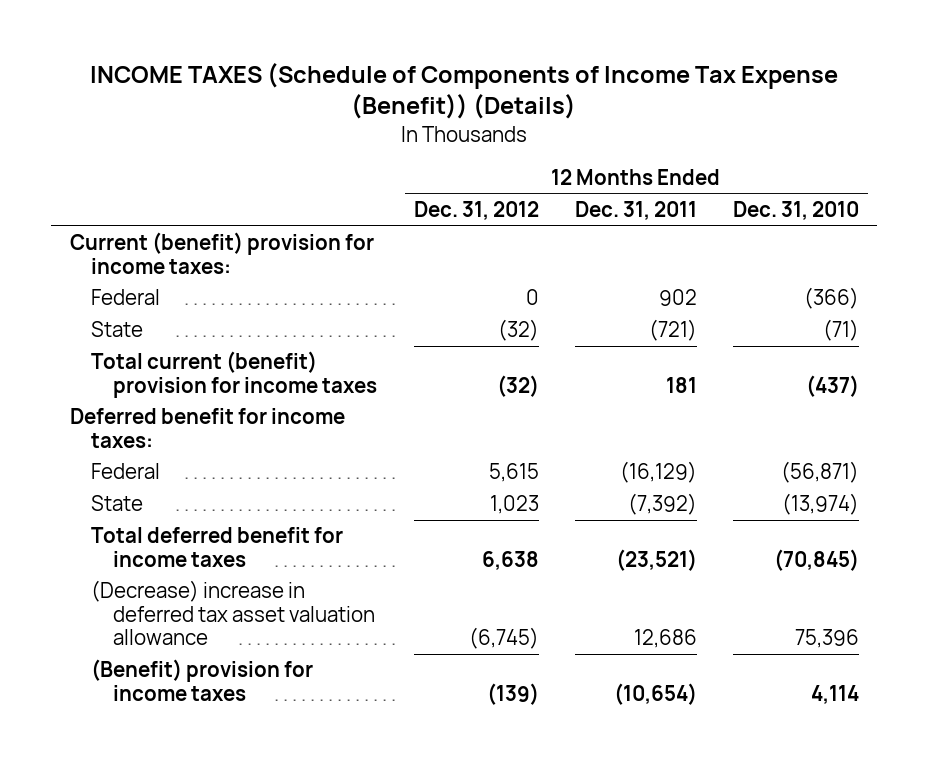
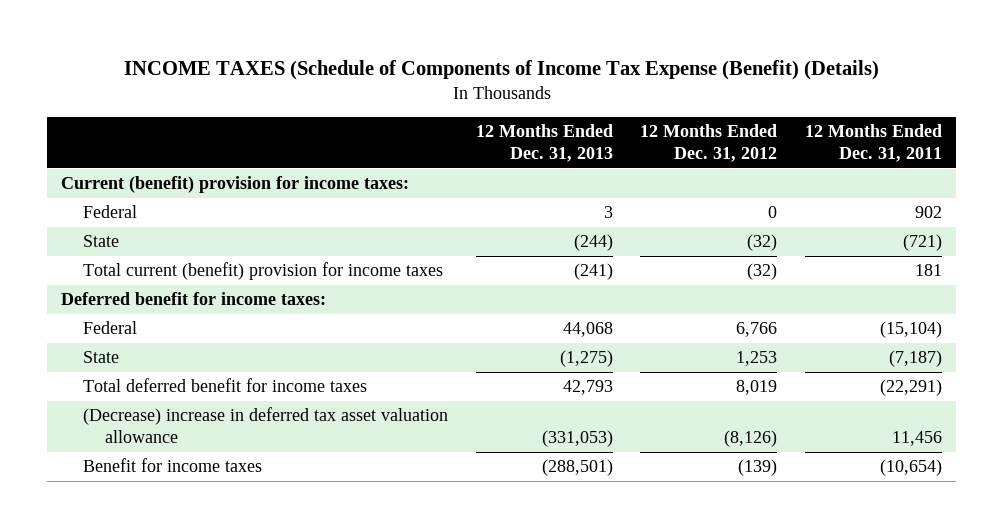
- INCOME TAXES (Schedule of Components of Income Tax Expense (Benefit)) (Details)
+ INCOME TAXES (Schedule of Components of Income Tax Expense (Benefit) (Details)
- | 12 Months Ended Dec. 31, 2012 | 12 Months Ended Dec. 31, 2011 | 12 Months Ended Dec. 31, 2010
+ | 12 Months Ended Dec. 31, 2013 | 12 Months Ended Dec. 31, 2012 | 12 Months Ended Dec. 31, 2011
- Federal | 5,615 | (16,129) | (56,871)
- State | 1,023 | (7,392) | (13,974)
- Total deferred benefit for income taxes | 6,638 | (23,521) | (70,845)
- (Decrease) increase in deferred tax asset valuation allowance | (6,745) | 12,686 | 75,396
- (Benefit) provision for income taxes | (139) | (10,654) | 4,114
+ Federal | 44,068 | 6,766 | (15,104)
+ State | (1,275) | 1,253 | (7,187)
+ Total deferred benefit for income taxes | 42,793 | 8,019 | (22,291)
+ (Decrease) increase in deferred tax asset valuation allowance | (331,053) | (8,126) | 11,456
+ Benefit for income taxes | (288,501) | (139) | (10,654)

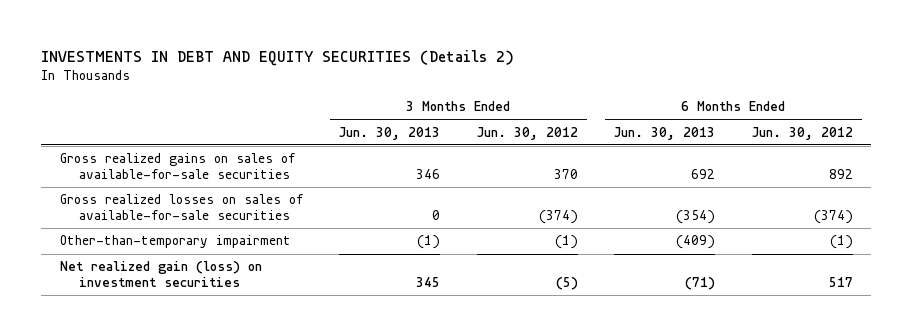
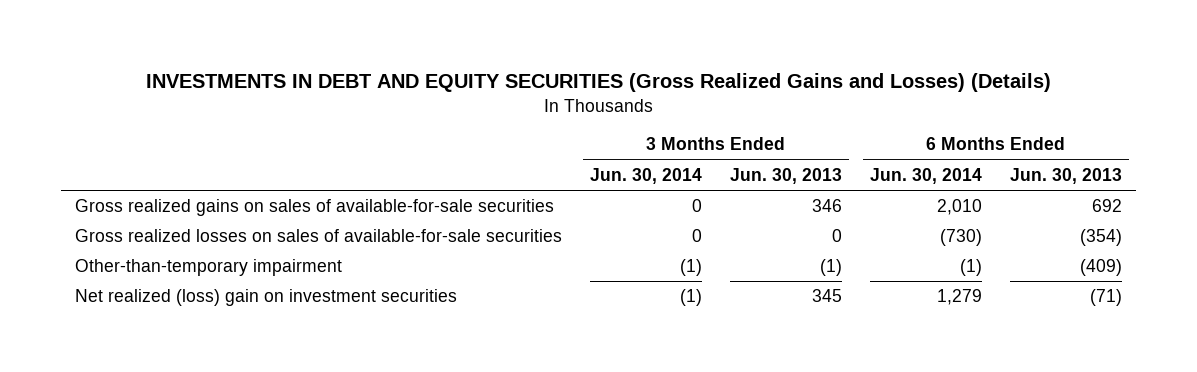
- INVESTMENTS IN DEBT AND EQUITY SECURITIES (Details 2)
+ INVESTMENTS IN DEBT AND EQUITY SECURITIES (Gross Realized Gains and Losses) (Details)
- | 3 Months Ended Jun. 30, 2013 | 3 Months Ended Jun. 30, 2012 | 6 Months Ended Jun. 30, 2013 | 6 Months Ended Jun. 30, 2012
+ | 3 Months Ended Jun. 30, 2014 | 3 Months Ended Jun. 30, 2013 | 6 Months Ended Jun. 30, 2014 | 6 Months Ended Jun. 30, 2013
- Net realized gain (loss) on investment securities | 345 | (5) | (71) | 517
+ Net realized (loss) gain on investment securities | (1) | 345 | 1,279 | (71)

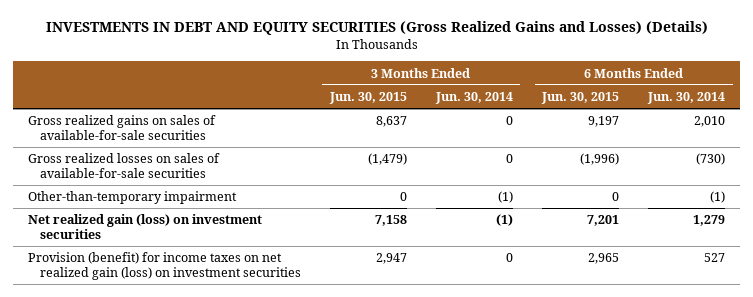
- | 3 Months Ended Jun. 30, 2014 | 3 Months Ended Jun. 30, 2013 | 6 Months Ended Jun. 30, 2014 | 6 Months Ended Jun. 30, 2013
+ | 3 Months Ended Jun. 30, 2015 | 3 Months Ended Jun. 30, 2014 | 6 Months Ended Jun. 30, 2015 | 6 Months Ended Jun. 30, 2014
- Net realized (loss) gain on investment securities | (1) | 345 | 1,279 | (71)
+ Net realized gain (loss) on investment securities | 7,158 | (1) | 7,201 | 1,279
+ Provision (benefit) for income taxes on net realized gain (loss) on investment securities | 2,947 | 0 | 2,965 | 527

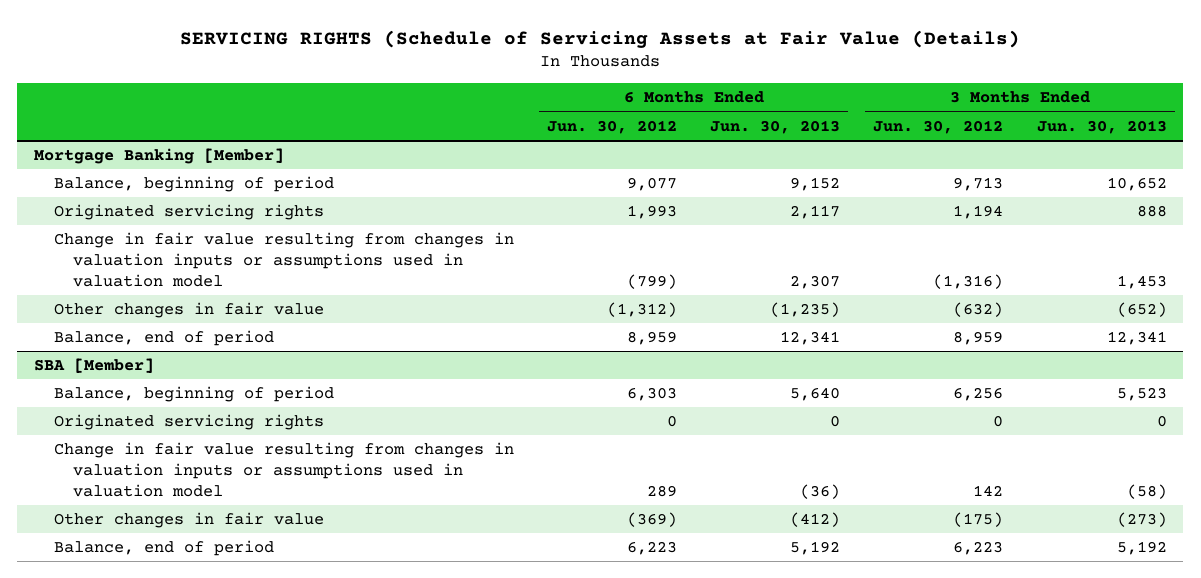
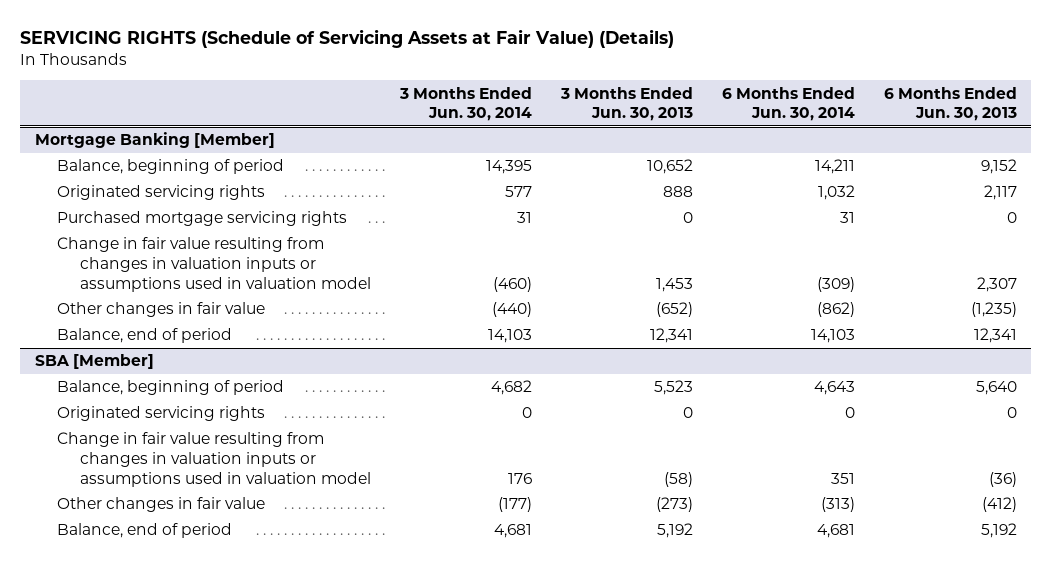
- SERVICING RIGHTS (Schedule of Servicing Assets at Fair Value (Details)
+ SERVICING RIGHTS (Schedule of Servicing Assets at Fair Value) (Details)
- | 6 Months Ended Jun. 30, 2012 | 6 Months Ended Jun. 30, 2013 | 3 Months Ended Jun. 30, 2012 | 3 Months Ended Jun. 30, 2013
+ | 3 Months Ended Jun. 30, 2014 | 3 Months Ended Jun. 30, 2013 | 6 Months Ended Jun. 30, 2014 | 6 Months Ended Jun. 30, 2013
@ Mortgage Banking [Member]
+ Purchased mortgage servicing rights | 31 | 0 | 31 | 0

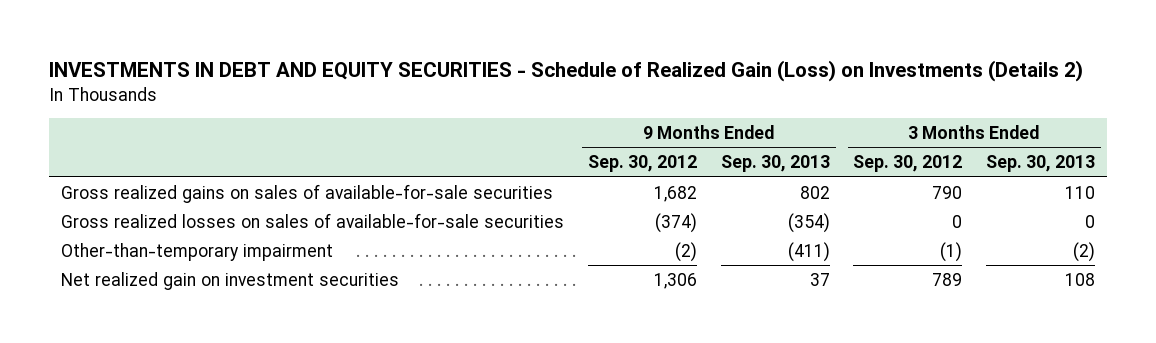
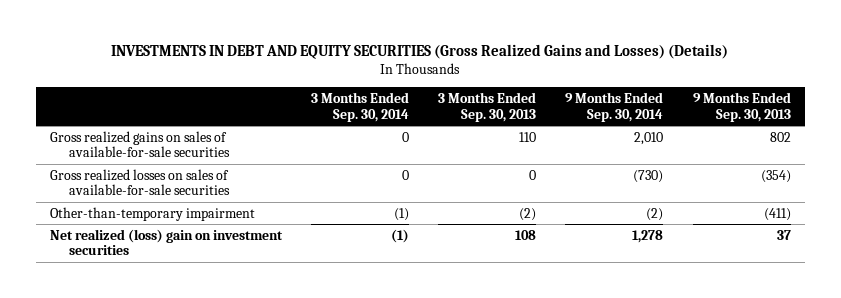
- INVESTMENTS IN DEBT AND EQUITY SECURITIES - Schedule of Realized Gain (Loss) on Investments (Details 2)
+ INVESTMENTS IN DEBT AND EQUITY SECURITIES (Gross Realized Gains and Losses) (Details)
- | 9 Months Ended Sep. 30, 2012 | 9 Months Ended Sep. 30, 2013 | 3 Months Ended Sep. 30, 2012 | 3 Months Ended Sep. 30, 2013
+ | 3 Months Ended Sep. 30, 2014 | 3 Months Ended Sep. 30, 2013 | 9 Months Ended Sep. 30, 2014 | 9 Months Ended Sep. 30, 2013
- Net realized gain on investment securities | 1,306 | 37 | 789 | 108
+ Net realized (loss) gain on investment securities | (1) | 108 | 1,278 | 37

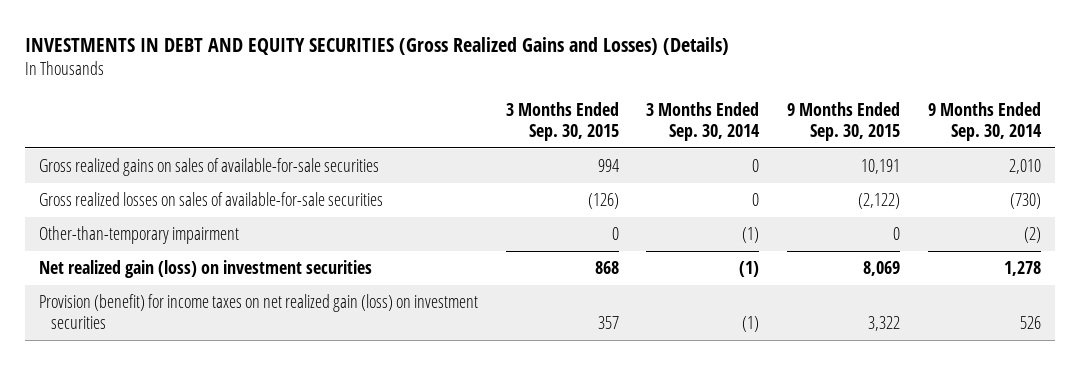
- | 3 Months Ended Sep. 30, 2014 | 3 Months Ended Sep. 30, 2013 | 9 Months Ended Sep. 30, 2014 | 9 Months Ended Sep. 30, 2013
+ | 3 Months Ended Sep. 30, 2015 | 3 Months Ended Sep. 30, 2014 | 9 Months Ended Sep. 30, 2015 | 9 Months Ended Sep. 30, 2014
- Net realized (loss) gain on investment securities | (1) | 108 | 1,278 | 37
+ Net realized gain (loss) on investment securities | 868 | (1) | 8,069 | 1,278
+ Provision (benefit) for income taxes on net realized gain (loss) on investment securities | 357 | (1) | 3,322 | 526

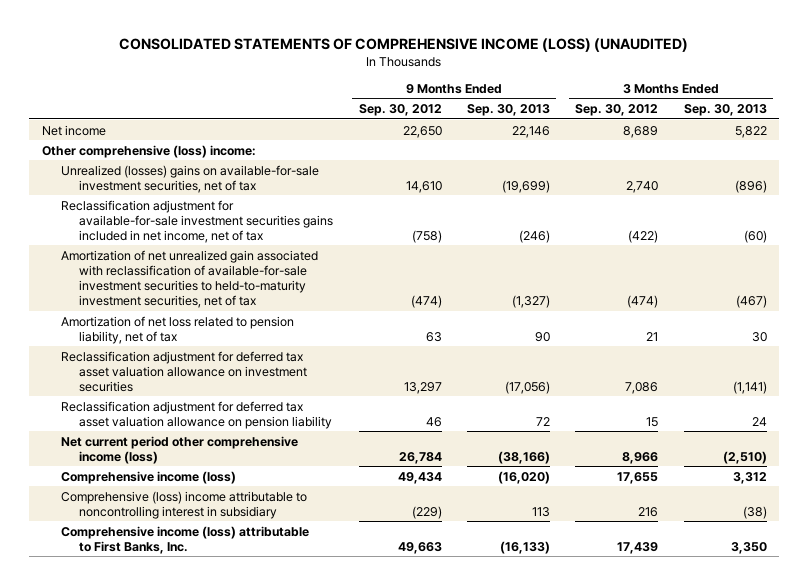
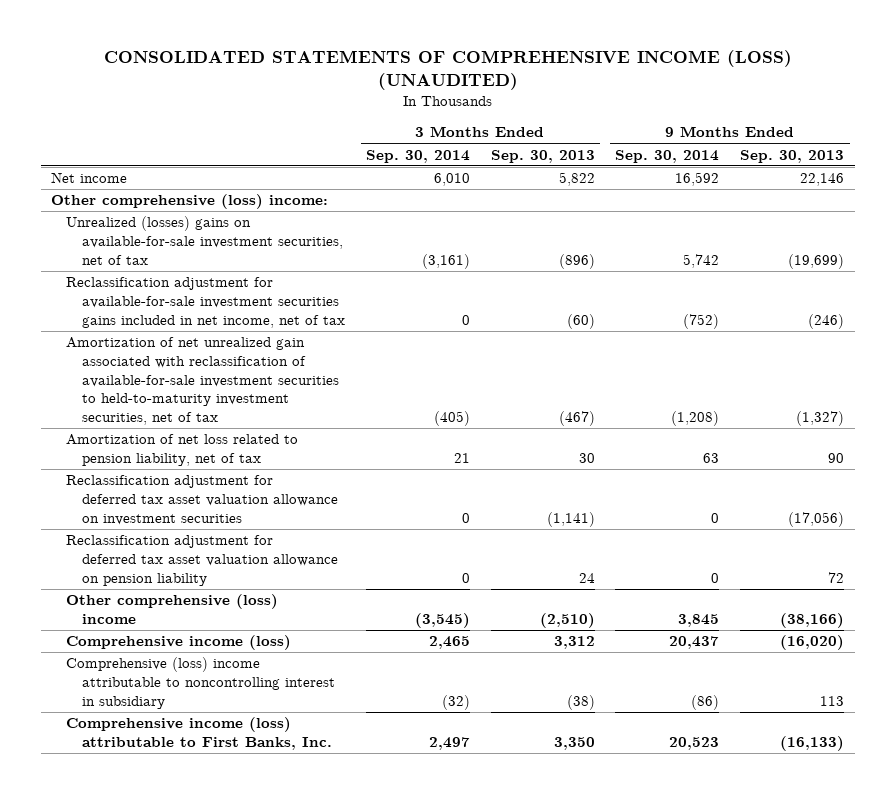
- | 9 Months Ended Sep. 30, 2012 | 9 Months Ended Sep. 30, 2013 | 3 Months Ended Sep. 30, 2012 | 3 Months Ended Sep. 30, 2013
+ | 3 Months Ended Sep. 30, 2014 | 3 Months Ended Sep. 30, 2013 | 9 Months Ended Sep. 30, 2014 | 9 Months Ended Sep. 30, 2013
- Net current period other comprehensive income (loss) | 26,784 | (38,166) | 8,966 | (2,510)
+ Other comprehensive (loss) income | (3,545) | (2,510) | 3,845 | (38,166)

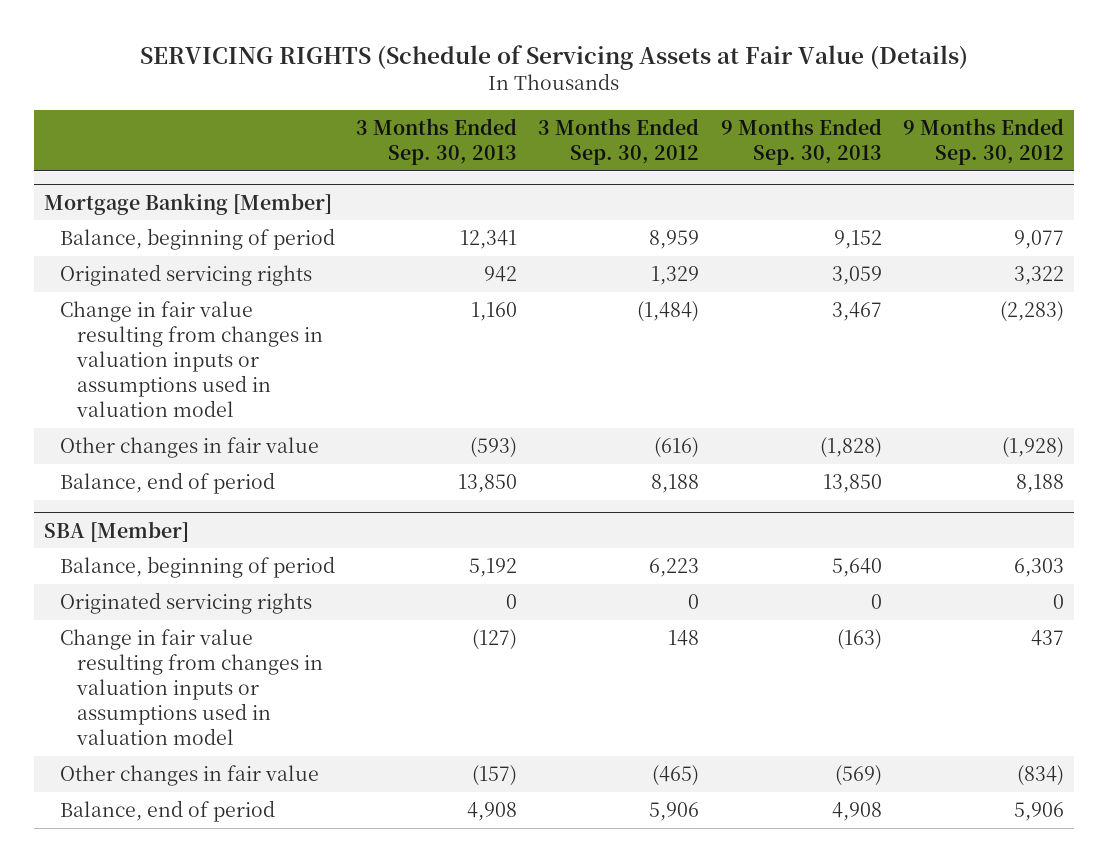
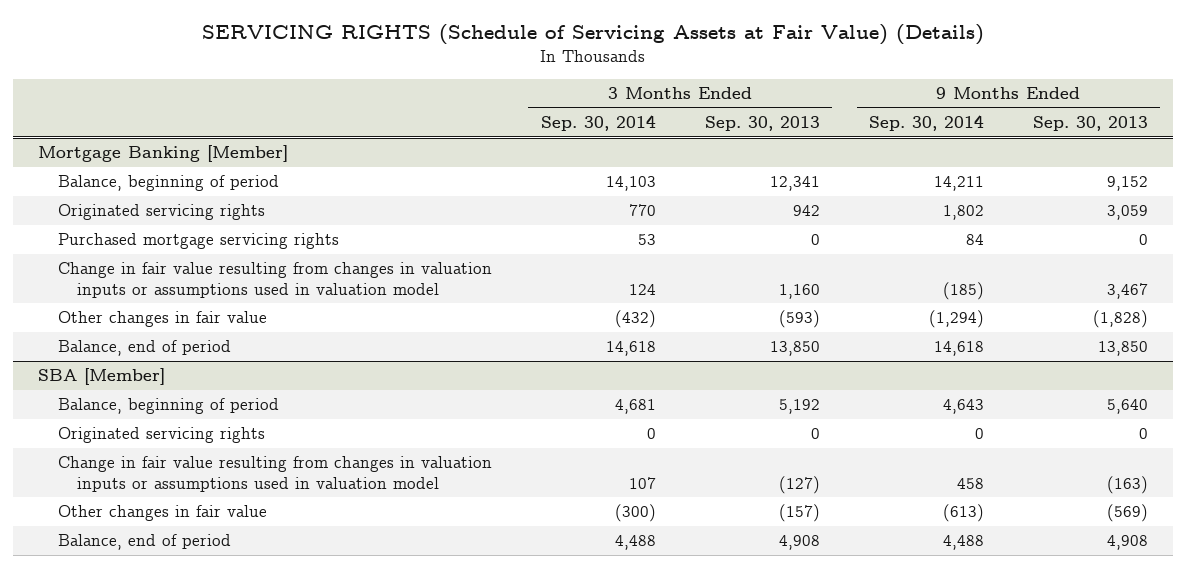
- SERVICING RIGHTS (Schedule of Servicing Assets at Fair Value (Details)
+ SERVICING RIGHTS (Schedule of Servicing Assets at Fair Value) (Details)
- | 3 Months Ended Sep. 30, 2013 | 3 Months Ended Sep. 30, 2012 | 9 Months Ended Sep. 30, 2013 | 9 Months Ended Sep. 30, 2012
+ | 3 Months Ended Sep. 30, 2014 | 3 Months Ended Sep. 30, 2013 | 9 Months Ended Sep. 30, 2014 | 9 Months Ended Sep. 30, 2013
@ Mortgage Banking [Member]
+ Purchased mortgage servicing rights | 53 | 0 | 84 | 0

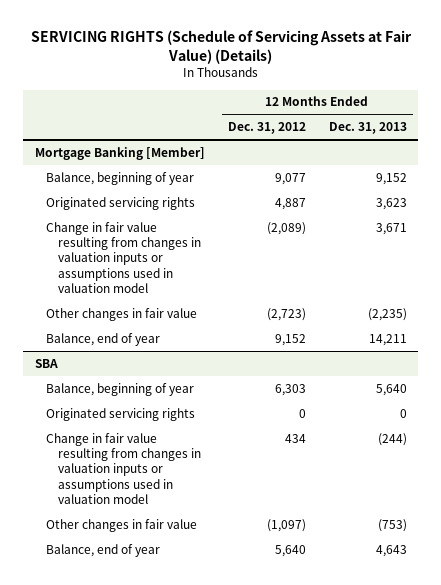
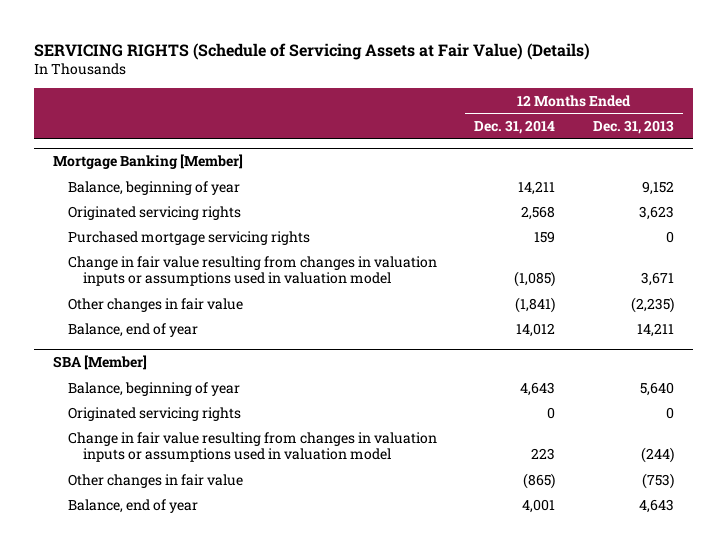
- | 12 Months Ended Dec. 31, 2012 | 12 Months Ended Dec. 31, 2013
+ | 12 Months Ended Dec. 31, 2014 | 12 Months Ended Dec. 31, 2013
@ Mortgage Banking [Member]
+ Purchased mortgage servicing rights | 159 | 0
- SBA
+ SBA [Member]

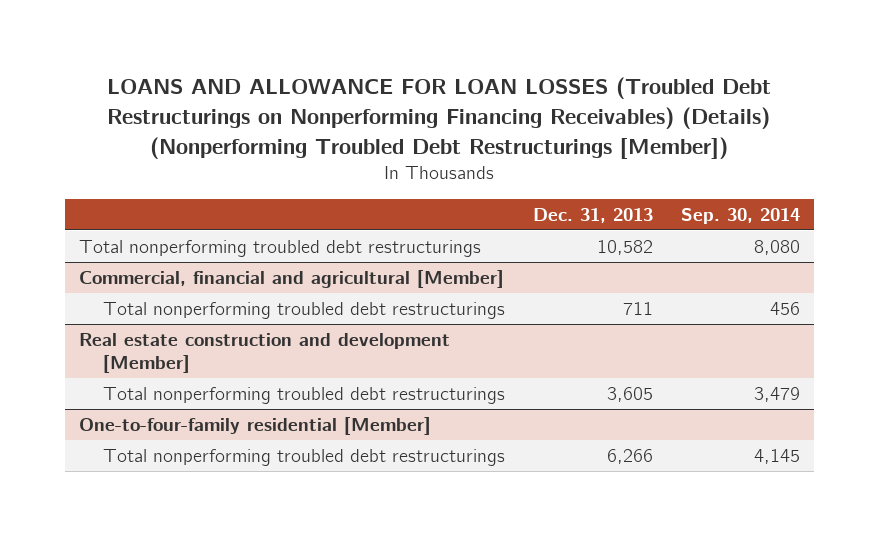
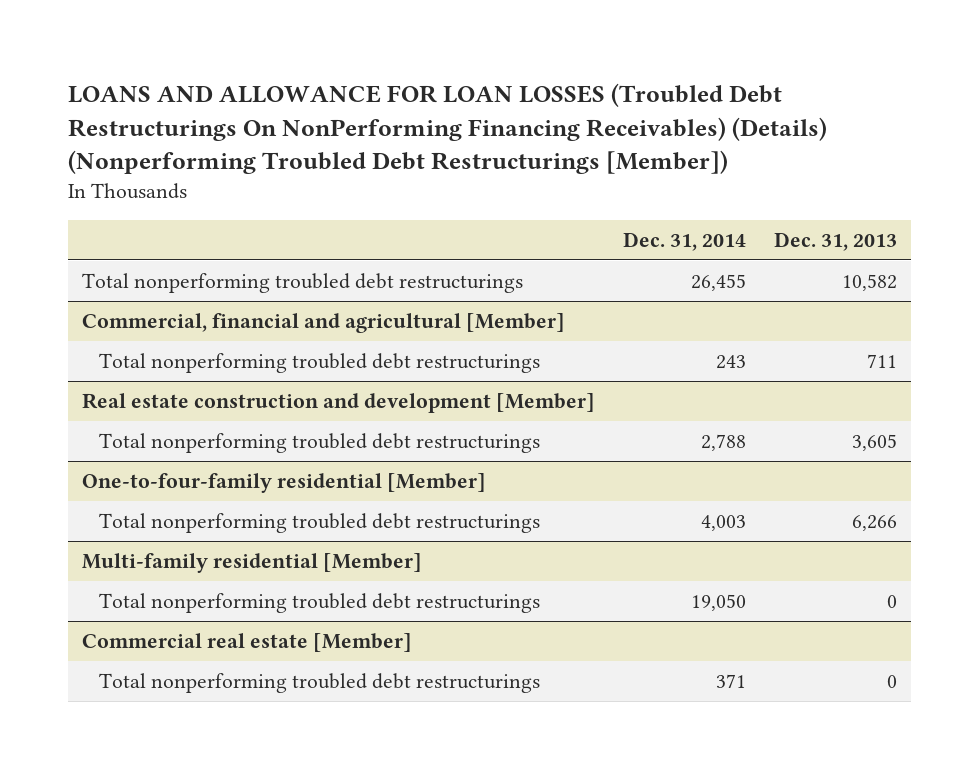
- LOANS AND ALLOWANCE FOR LOAN LOSSES (Troubled Debt Restructurings on Nonperforming Financing Receivables) (Details) (Nonperforming Troubled Debt Restructurings [Member])
+ LOANS AND ALLOWANCE FOR LOAN LOSSES (Troubled Debt Restructurings On NonPerforming Financing Receivables) (Details) (Nonperforming Troubled Debt Restructurings [Member])
- | Dec. 31, 2013 | Sep. 30, 2014
+ | Dec. 31, 2014 | Dec. 31, 2013
+ Multi-family residential [Member]
+ Total nonperforming troubled debt restructurings | 19,050 | 0
+ Commercial real estate [Member]
+ Total nonperforming troubled debt restructurings | 371 | 0

